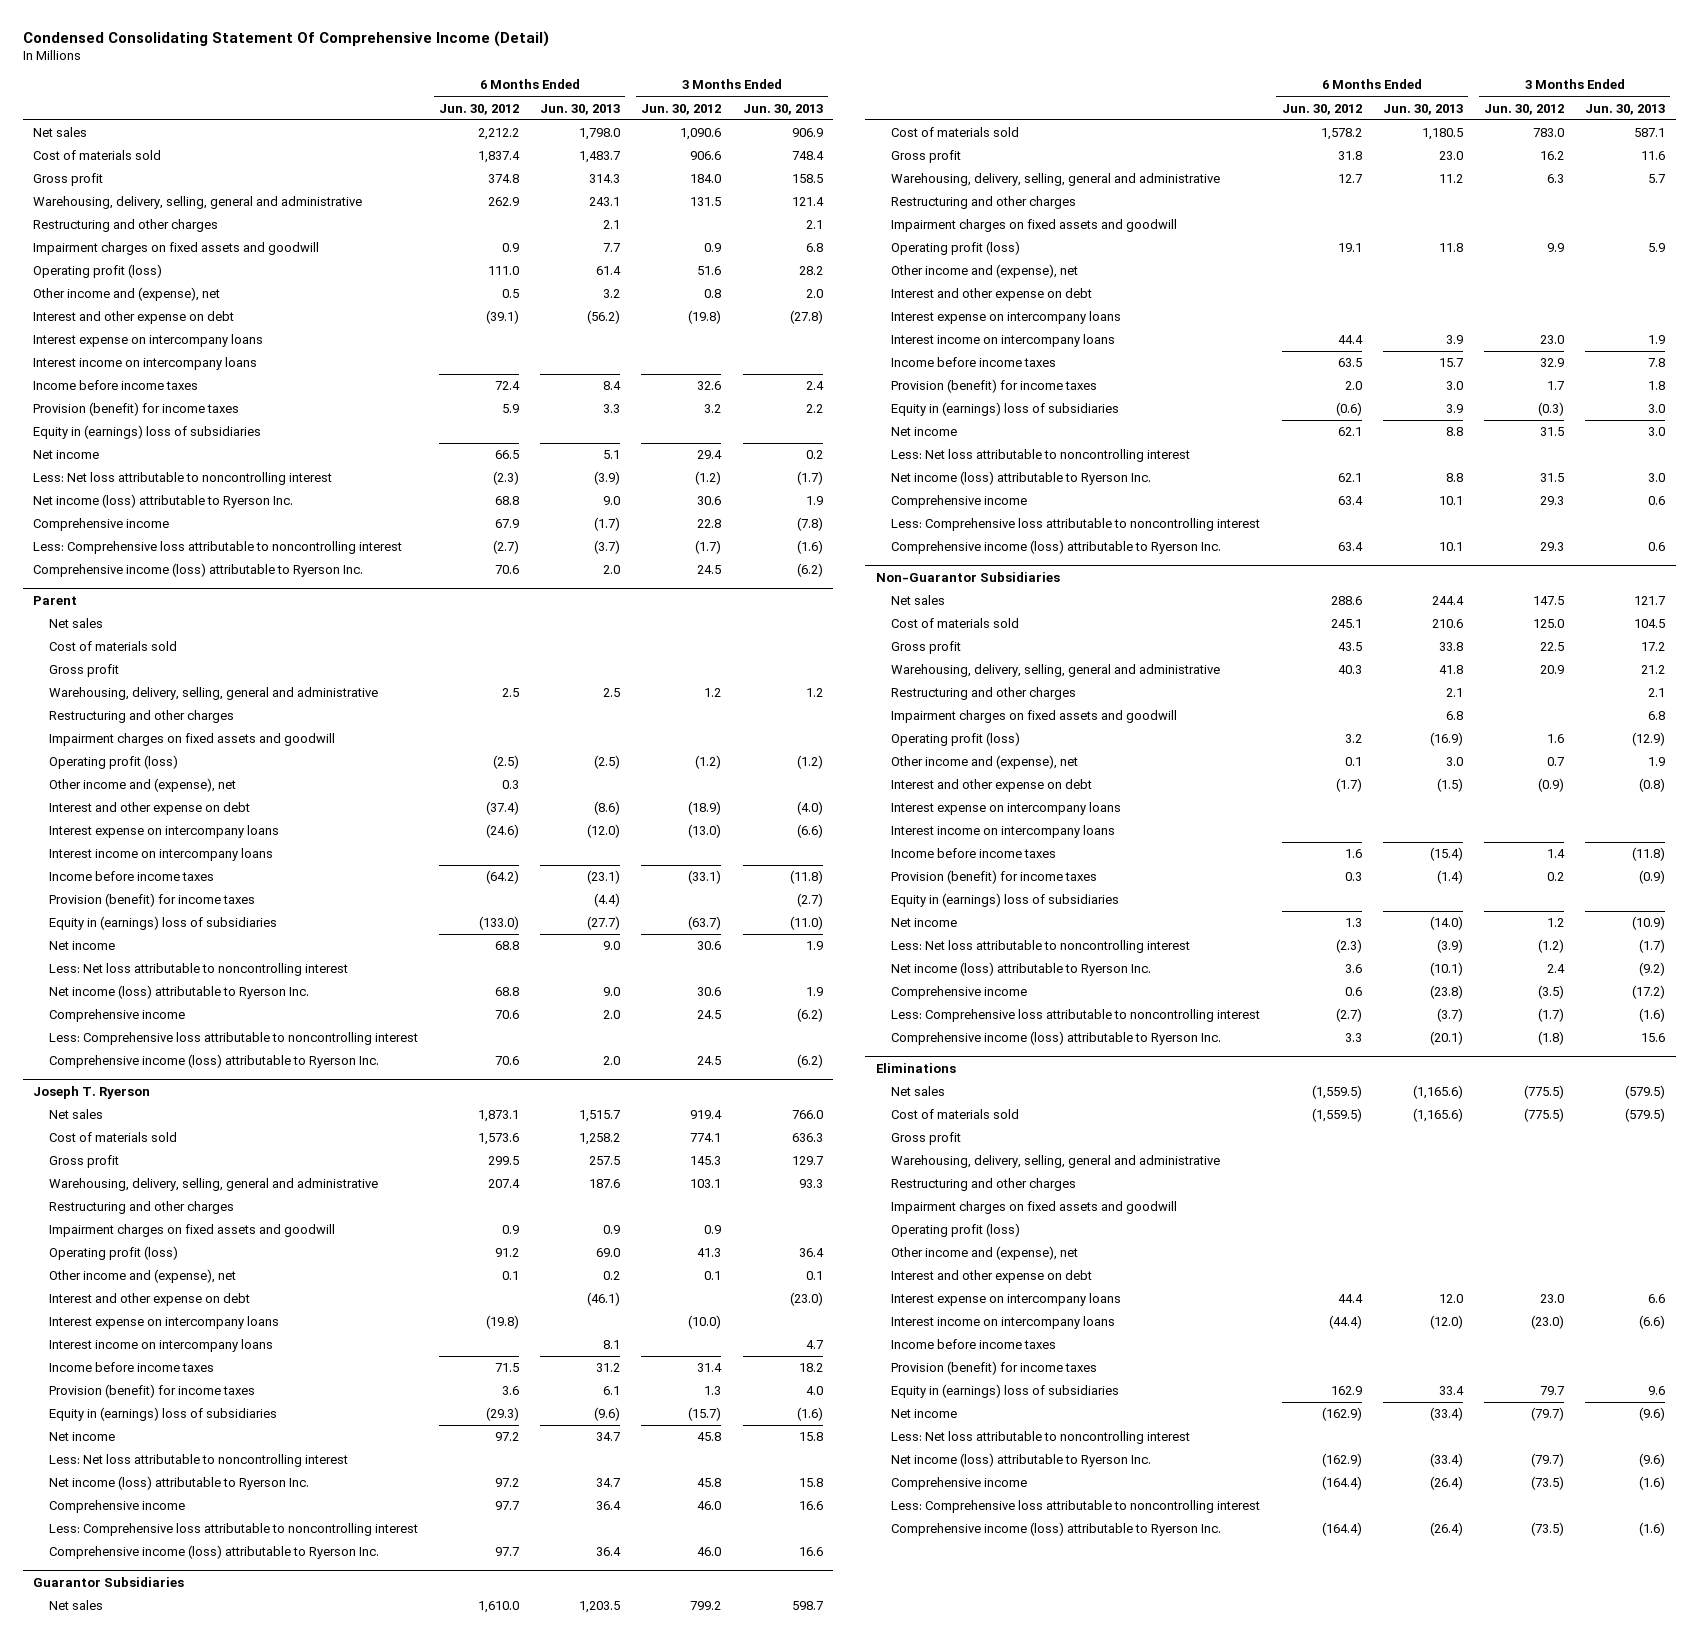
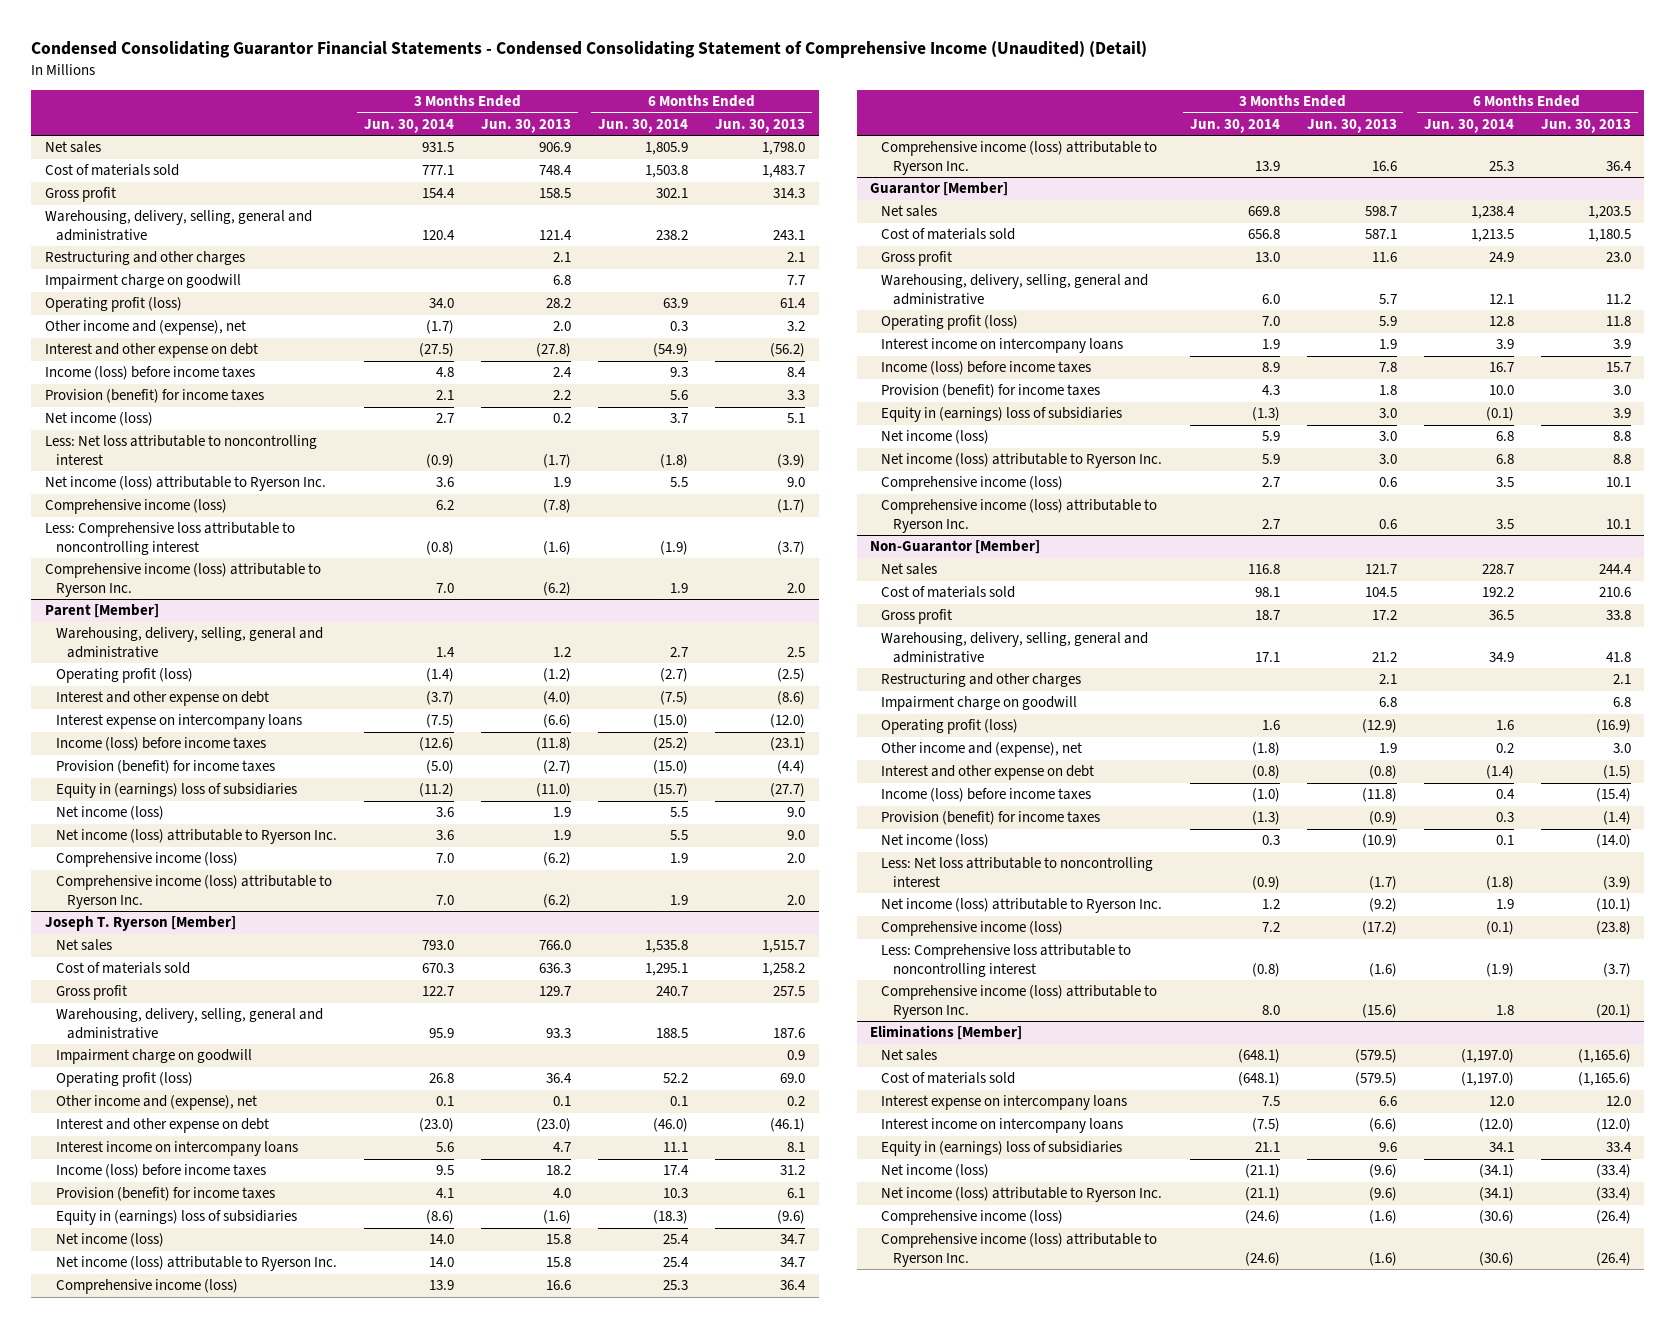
- Condensed Consolidating Statement Of Comprehensive Income (Detail)
+ Condensed Consolidating Guarantor Financial Statements - Condensed Consolidating Statement of Comprehensive Income (Unaudited) (Detail)
- | 6 Months Ended Jun. 30, 2012 | 6 Months Ended Jun. 30, 2013 | 3 Months Ended Jun. 30, 2012 | 3 Months Ended Jun. 30, 2013
+ | 3 Months Ended Jun. 30, 2014 | 3 Months Ended Jun. 30, 2013 | 6 Months Ended Jun. 30, 2014 | 6 Months Ended Jun. 30, 2013
- Impairment charges on fixed assets and goodwill | 0.9 | 7.7 | 0.9 | 6.8
+ Impairment charge on goodwill | | 6.8 | | 7.7
- Interest expense on intercompany loans
- Interest income on intercompany loans
- Income before income taxes | 72.4 | 8.4 | 32.6 | 2.4
+ Income (loss) before income taxes | 4.8 | 2.4 | 9.3 | 8.4
- Equity in (earnings) loss of subsidiaries
- Net income | 66.5 | 5.1 | 29.4 | 0.2
+ Net income (loss) | 2.7 | 0.2 | 3.7 | 5.1
- Comprehensive income | 67.9 | (1.7) | 22.8 | (7.8)
+ Comprehensive income (loss) | 6.2 | (7.8) | | (1.7)
- Parent
- Net sales
- Cost of materials sold
- Gross profit
+ Parent [Member]
- Restructuring and other charges
- Impairment charges on fixed assets and goodwill
- Other income and (expense), net | 0.3 | | |
- Interest income on intercompany loans
- Income before income taxes | (64.2) | (23.1) | (33.1) | (11.8)
+ Income (loss) before income taxes | (12.6) | (11.8) | (25.2) | (23.1)
- Net income | 68.8 | 9.0 | 30.6 | 1.9
- Less: Net loss attributable to noncontrolling interest
+ Net income (loss) | 3.6 | 1.9 | 5.5 | 9.0
- Comprehensive income | 70.6 | 2.0 | 24.5 | (6.2)
- Less: Comprehensive loss attributable to noncontrolling interest
+ Comprehensive income (loss) | 7.0 | (6.2) | 1.9 | 2.0
- Joseph T. Ryerson
+ Joseph T. Ryerson [Member]
- Restructuring and other charges
- Impairment charges on fixed assets and goodwill | 0.9 | 0.9 | 0.9 |
+ Impairment charge on goodwill | | | | 0.9
- Interest expense on intercompany loans | (19.8) | | (10.0) |
- Income before income taxes | 71.5 | 31.2 | 31.4 | 18.2
+ Income (loss) before income taxes | 9.5 | 18.2 | 17.4 | 31.2
- Net income | 97.2 | 34.7 | 45.8 | 15.8
- Less: Net loss attributable to noncontrolling interest
+ Net income (loss) | 14.0 | 15.8 | 25.4 | 34.7
- Comprehensive income | 97.7 | 36.4 | 46.0 | 16.6
- Less: Comprehensive loss attributable to noncontrolling interest
+ Comprehensive income (loss) | 13.9 | 16.6 | 25.3 | 36.4
- Guarantor Subsidiaries
+ Guarantor [Member]
- Restructuring and other charges
- Impairment charges on fixed assets and goodwill
- Other income and (expense), net
- Interest and other expense on debt
- Interest expense on intercompany loans
- Income before income taxes | 63.5 | 15.7 | 32.9 | 7.8
+ Income (loss) before income taxes | 8.9 | 7.8 | 16.7 | 15.7
- Net income | 62.1 | 8.8 | 31.5 | 3.0
- Less: Net loss attributable to noncontrolling interest
+ Net income (loss) | 5.9 | 3.0 | 6.8 | 8.8
- Comprehensive income | 63.4 | 10.1 | 29.3 | 0.6
- Less: Comprehensive loss attributable to noncontrolling interest
+ Comprehensive income (loss) | 2.7 | 0.6 | 3.5 | 10.1
- Non-Guarantor Subsidiaries
+ Non-Guarantor [Member]
- Impairment charges on fixed assets and goodwill | | 6.8 | | 6.8
+ Impairment charge on goodwill | | 6.8 | | 6.8
- Interest expense on intercompany loans
- Interest income on intercompany loans
- Income before income taxes | 1.6 | (15.4) | 1.4 | (11.8)
+ Income (loss) before income taxes | (1.0) | (11.8) | 0.4 | (15.4)
- Equity in (earnings) loss of subsidiaries
- Net income | 1.3 | (14.0) | 1.2 | (10.9)
+ Net income (loss) | 0.3 | (10.9) | 0.1 | (14.0)
- Comprehensive income | 0.6 | (23.8) | (3.5) | (17.2)
+ Comprehensive income (loss) | 7.2 | (17.2) | (0.1) | (23.8)
- Comprehensive income (loss) attributable to Ryerson Inc. | 3.3 | (20.1) | (1.8) | 15.6
- Eliminations
+ Comprehensive income (loss) attributable to Ryerson Inc. | 8.0 | (15.6) | 1.8 | (20.1)
+ Eliminations [Member]
- Gross profit
- Warehousing, delivery, selling, general and administrative
- Restructuring and other charges
- Impairment charges on fixed assets and goodwill
- Operating profit (loss)
- Other income and (expense), net
- Interest and other expense on debt
- Income before income taxes
- Provision (benefit) for income taxes
- Net income | (162.9) | (33.4) | (79.7) | (9.6)
- Less: Net loss attributable to noncontrolling interest
+ Net income (loss) | (21.1) | (9.6) | (34.1) | (33.4)
- Comprehensive income | (164.4) | (26.4) | (73.5) | (1.6)
- Less: Comprehensive loss attributable to noncontrolling interest
+ Comprehensive income (loss) | (24.6) | (1.6) | (30.6) | (26.4)

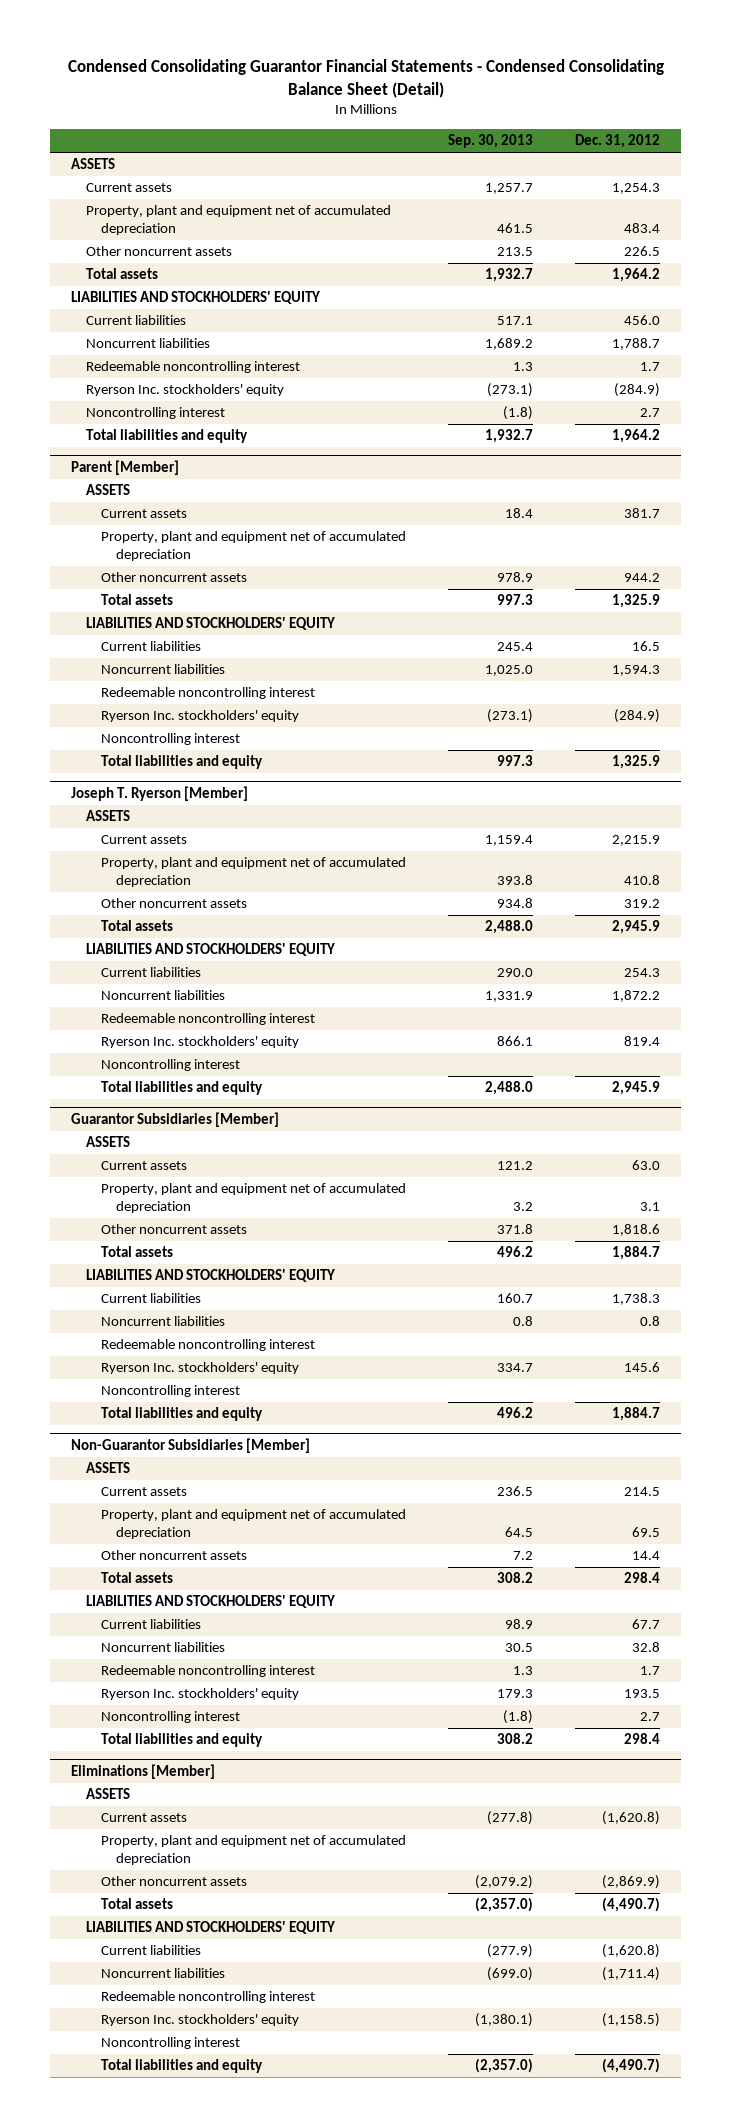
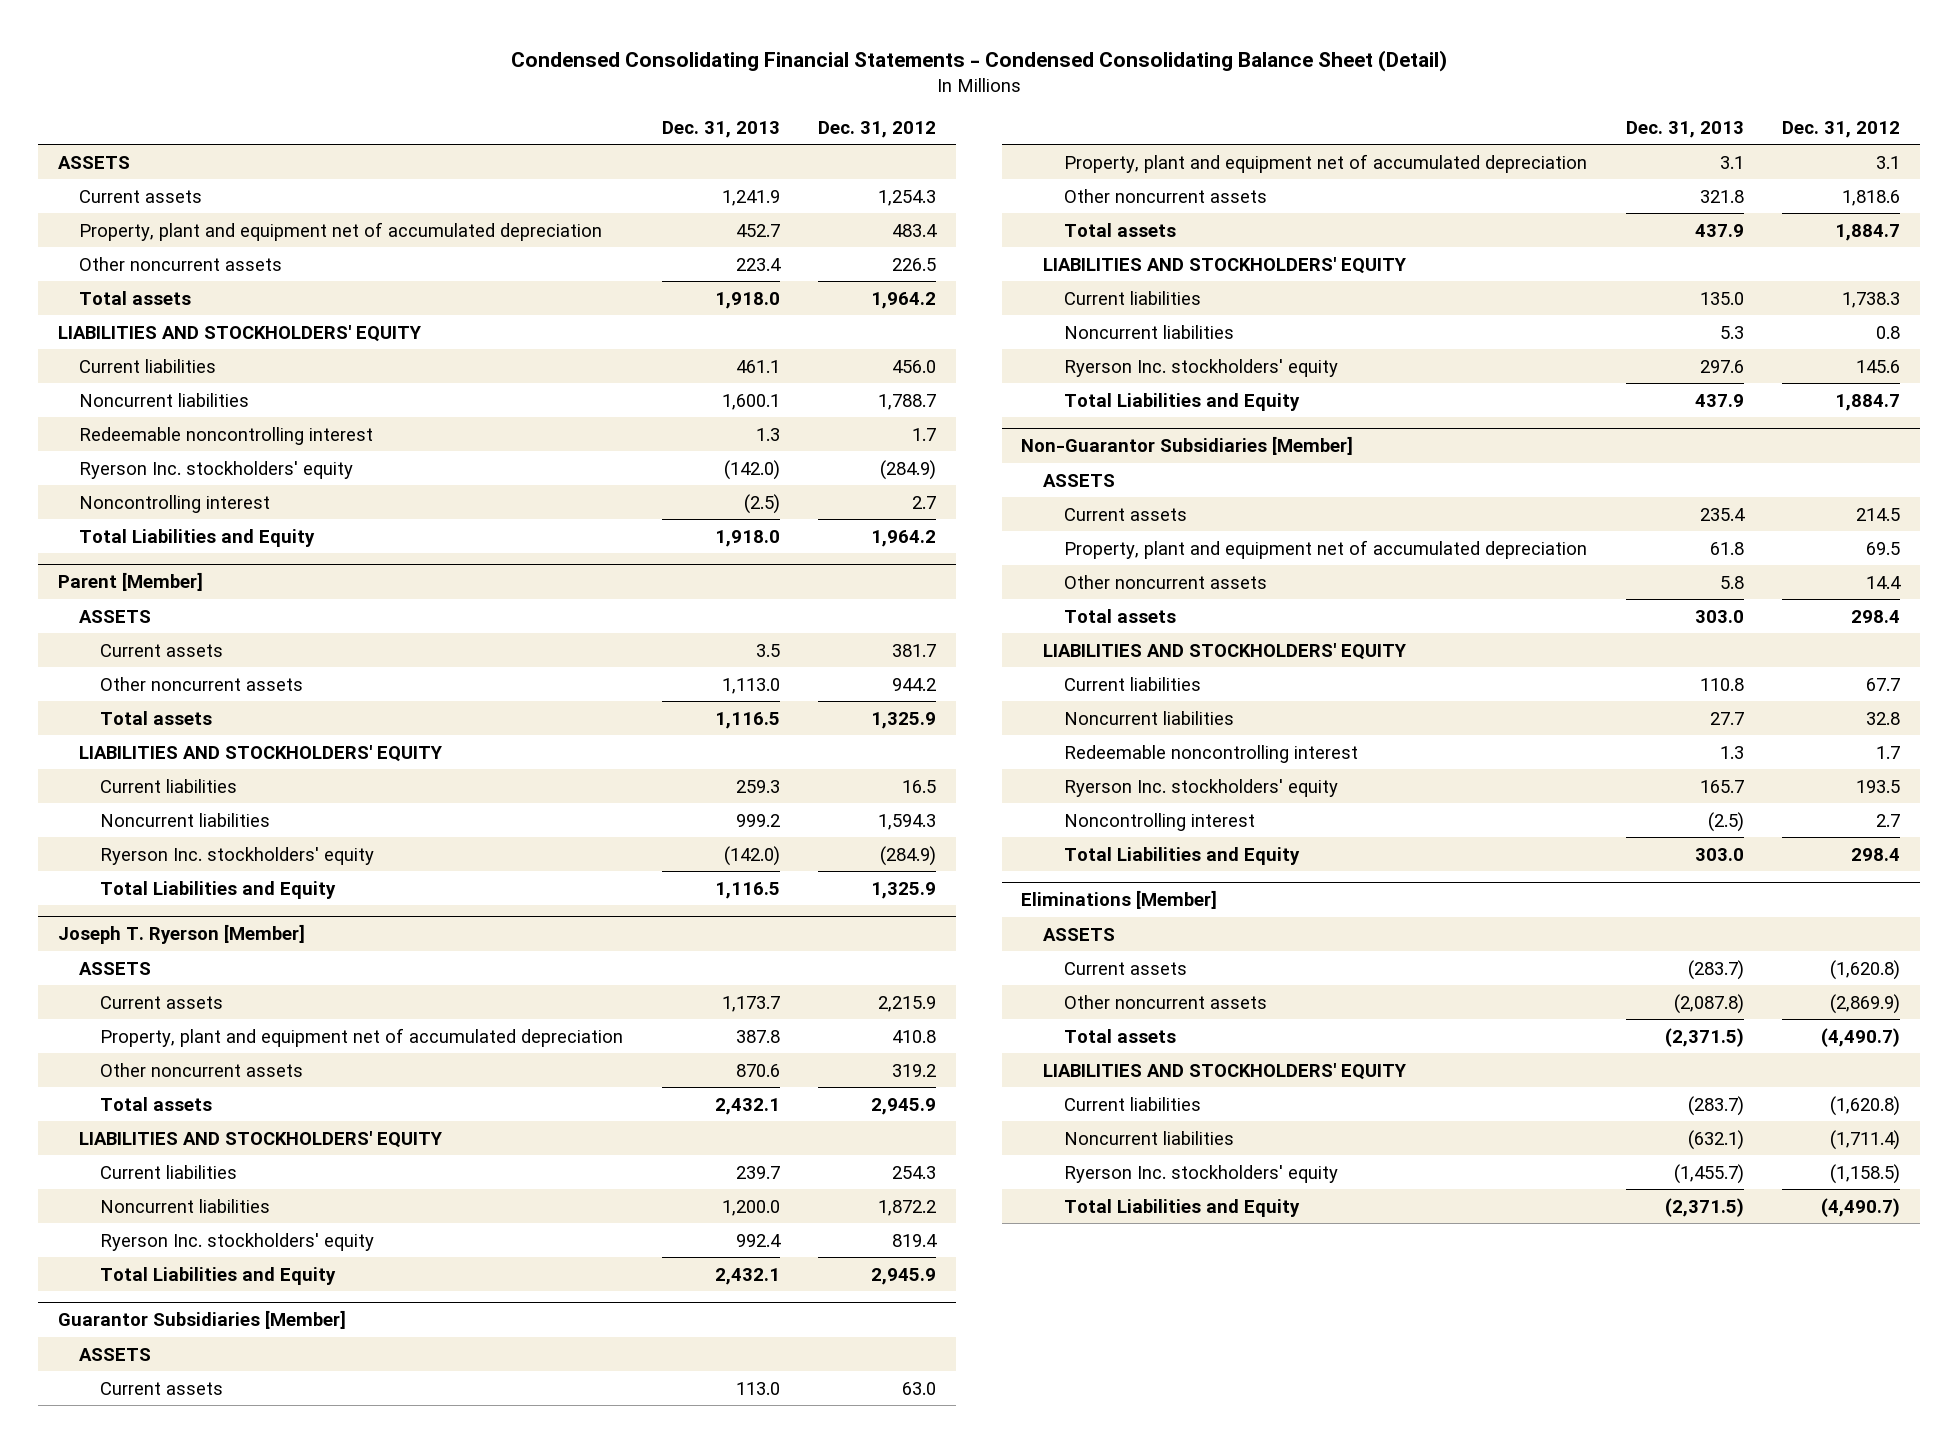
- Condensed Consolidating Guarantor Financial Statements - Condensed Consolidating Balance Sheet (Detail)
+ Condensed Consolidating Financial Statements - Condensed Consolidating Balance Sheet (Detail)
- | Sep. 30, 2013 | Dec. 31, 2012
+ | Dec. 31, 2013 | Dec. 31, 2012
- Total liabilities and equity | 1,932.7 | 1,964.2
+ Total Liabilities and Equity | 1,918.0 | 1,964.2
@ Parent [Member]
- Property, plant and equipment net of accumulated depreciation
- Redeemable noncontrolling interest
- Noncontrolling interest
- Total liabilities and equity | 997.3 | 1,325.9
+ Total Liabilities and Equity | 1,116.5 | 1,325.9
@ Joseph T. Ryerson [Member]
- Redeemable noncontrolling interest
- Noncontrolling interest
- Total liabilities and equity | 2,488.0 | 2,945.9
+ Total Liabilities and Equity | 2,432.1 | 2,945.9
@ Guarantor Subsidiaries [Member]
- Redeemable noncontrolling interest
- Noncontrolling interest
- Total liabilities and equity | 496.2 | 1,884.7
+ Total Liabilities and Equity | 437.9 | 1,884.7
@ Non-Guarantor Subsidiaries [Member]
- Total liabilities and equity | 308.2 | 298.4
+ Total Liabilities and Equity | 303.0 | 298.4
@ Eliminations [Member]
- Property, plant and equipment net of accumulated depreciation
- Redeemable noncontrolling interest
- Noncontrolling interest
- Total liabilities and equity | (2,357.0) | (4,490.7)
+ Total Liabilities and Equity | (2,371.5) | (4,490.7)

